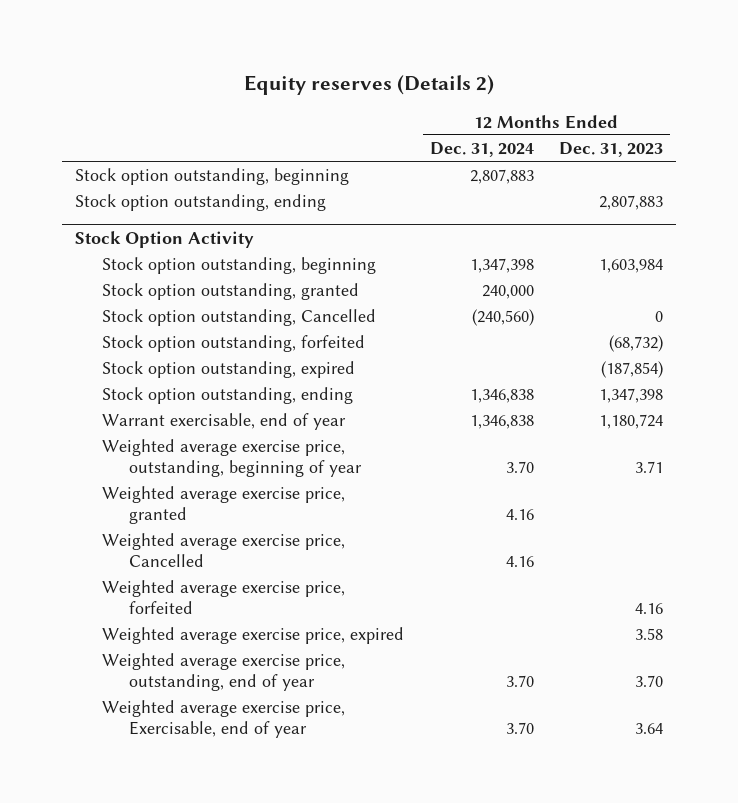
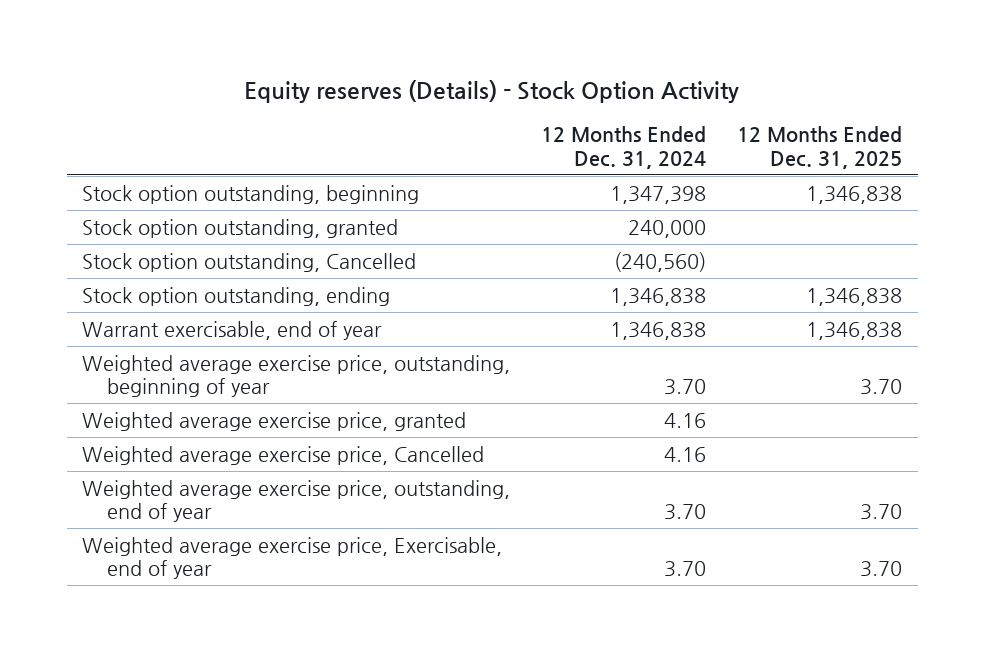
- Equity reserves (Details 2)
+ Equity reserves (Details) - Stock Option Activity
- | 12 Months Ended Dec. 31, 2024 | 12 Months Ended Dec. 31, 2023
+ | 12 Months Ended Dec. 31, 2024 | 12 Months Ended Dec. 31, 2025
- Stock option outstanding, beginning | 2,807,883 |
- Stock option outstanding, ending | | 2,807,883
- Stock Option Activity
- Stock option outstanding, forfeited | | (68,732)
- Stock option outstanding, expired | | (187,854)
- Weighted average exercise price, forfeited | | 4.16
- Weighted average exercise price, expired | | 3.58

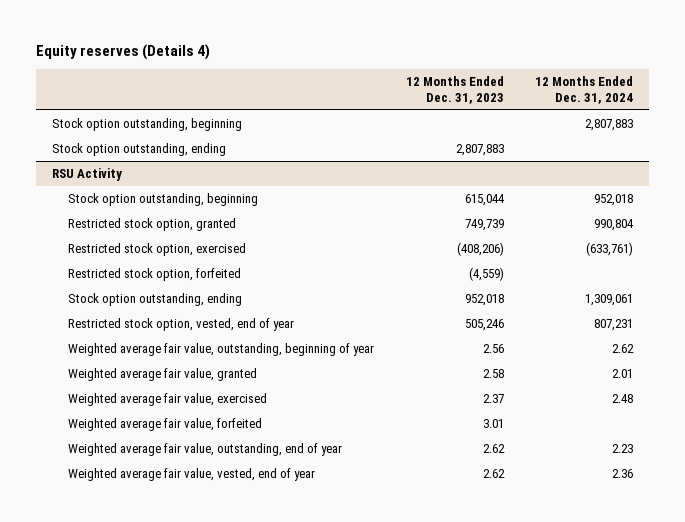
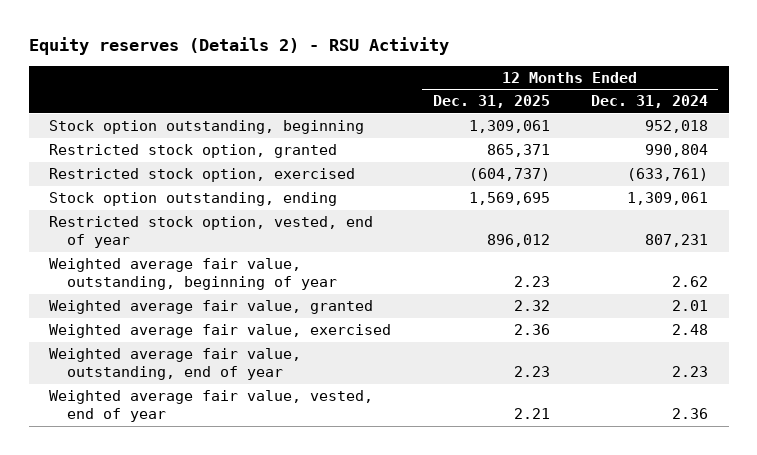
- Equity reserves (Details 4)
+ Equity reserves (Details 2) - RSU Activity
- | 12 Months Ended Dec. 31, 2023 | 12 Months Ended Dec. 31, 2024
+ | 12 Months Ended Dec. 31, 2025 | 12 Months Ended Dec. 31, 2024
- Stock option outstanding, beginning | | 2,807,883
- Stock option outstanding, ending | 2,807,883 |
- RSU Activity
- Restricted stock option, forfeited | (4,559) |
- Weighted average fair value, forfeited | 3.01 |

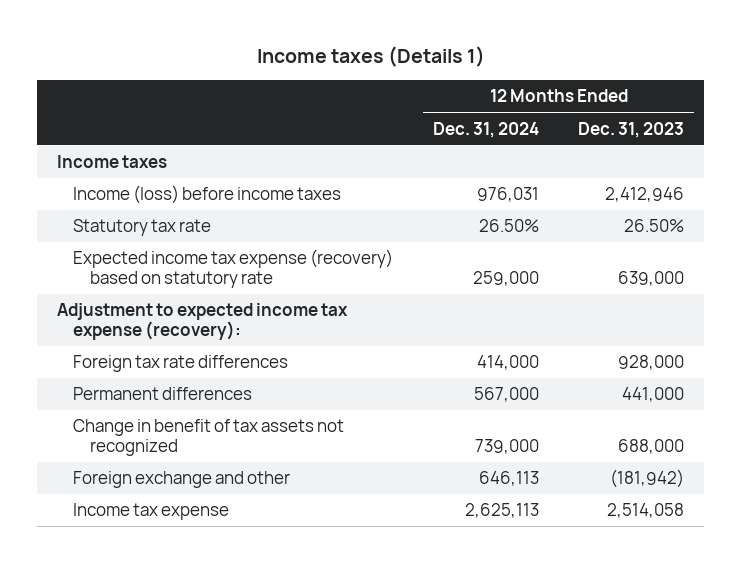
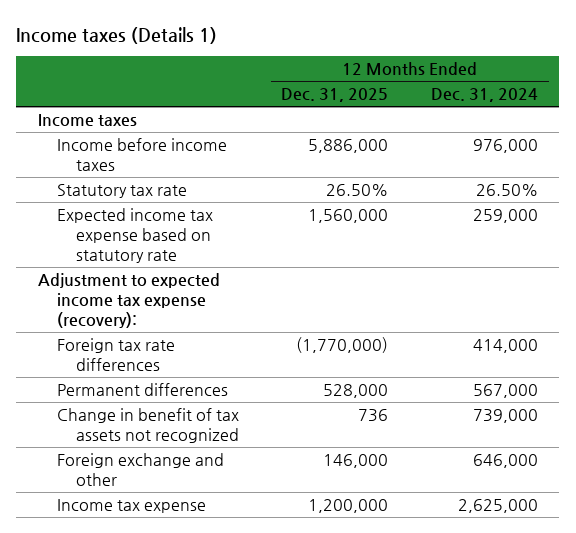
- | 12 Months Ended Dec. 31, 2024 | 12 Months Ended Dec. 31, 2023
+ | 12 Months Ended Dec. 31, 2025 | 12 Months Ended Dec. 31, 2024
- Income (loss) before income taxes | 976,031 | 2,412,946
+ Income before income taxes | 5,886,000 | 976,000
- Expected income tax expense (recovery) based on statutory rate | 259,000 | 639,000
+ Expected income tax expense based on statutory rate | 1,560,000 | 259,000
- Foreign exchange and other | 646,113 | (181,942)
- Income tax expense | 2,625,113 | 2,514,058
+ Foreign exchange and other | 146,000 | 646,000
+ Income tax expense | 1,200,000 | 2,625,000

